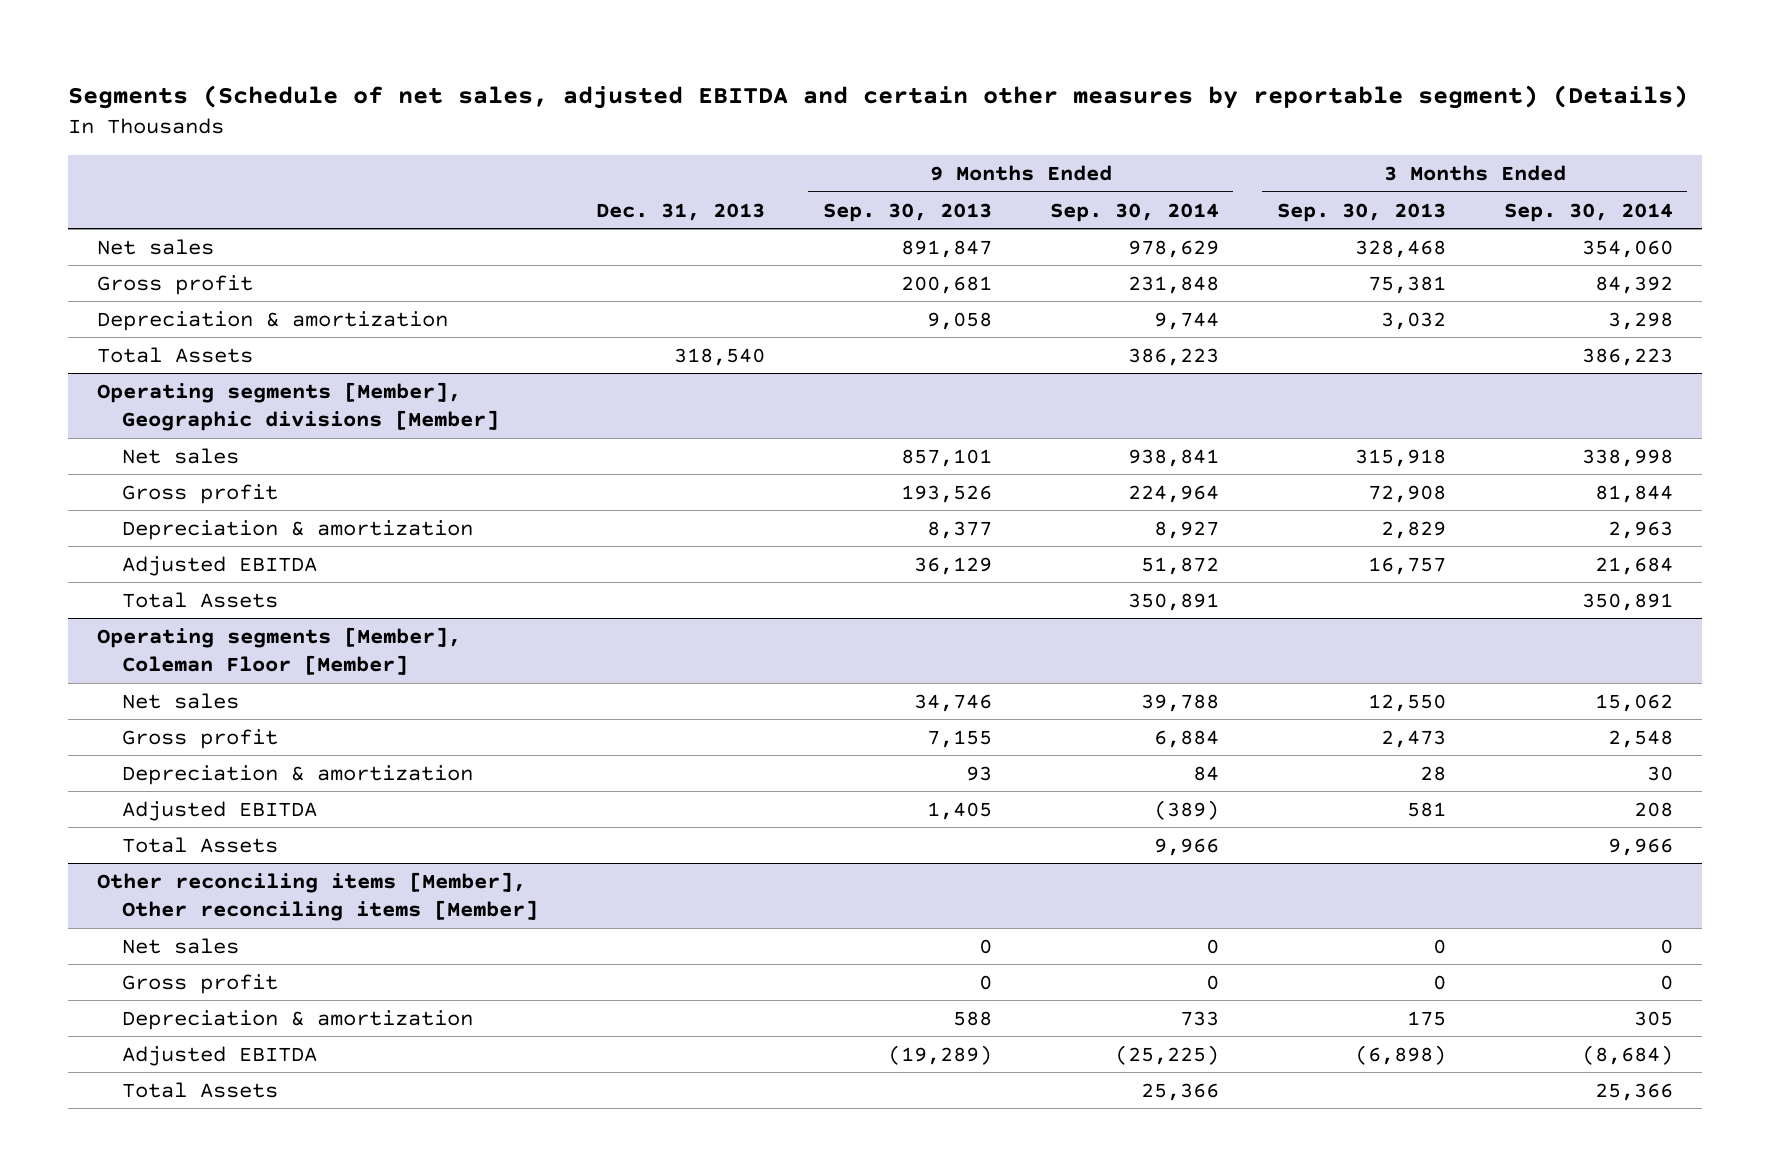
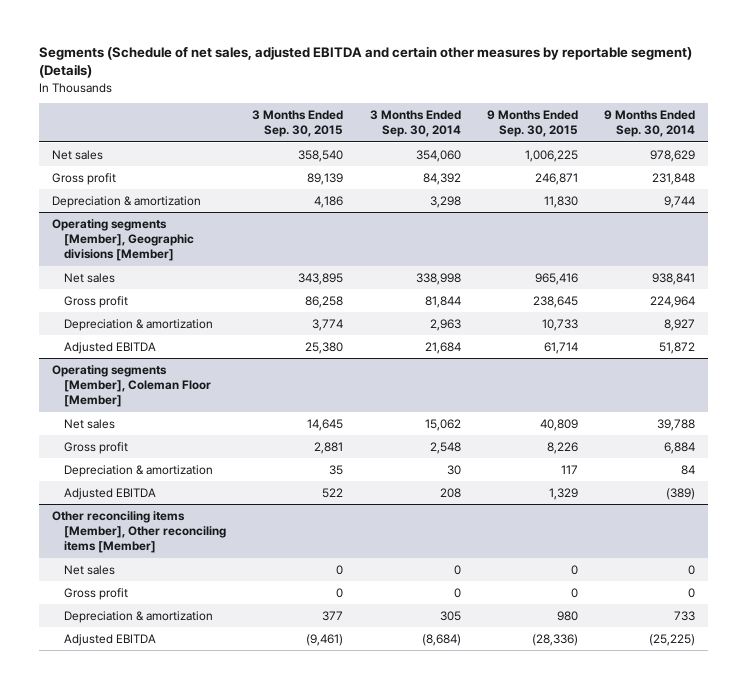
- | Dec. 31, 2013 | 9 Months Ended Sep. 30, 2013 | 9 Months Ended Sep. 30, 2014 | 3 Months Ended Sep. 30, 2013 | 3 Months Ended Sep. 30, 2014
+ | 3 Months Ended Sep. 30, 2015 | 3 Months Ended Sep. 30, 2014 | 9 Months Ended Sep. 30, 2015 | 9 Months Ended Sep. 30, 2014
- Total Assets | 318,540 | | 386,223 | | 386,223
@ Operating segments [Member], Geographic divisions [Member]
- Total Assets | | | 350,891 | | 350,891
@ Operating segments [Member], Coleman Floor [Member]
- Total Assets | | | 9,966 | | 9,966
@ Other reconciling items [Member], Other reconciling items [Member]
- Total Assets | | | 25,366 | | 25,366

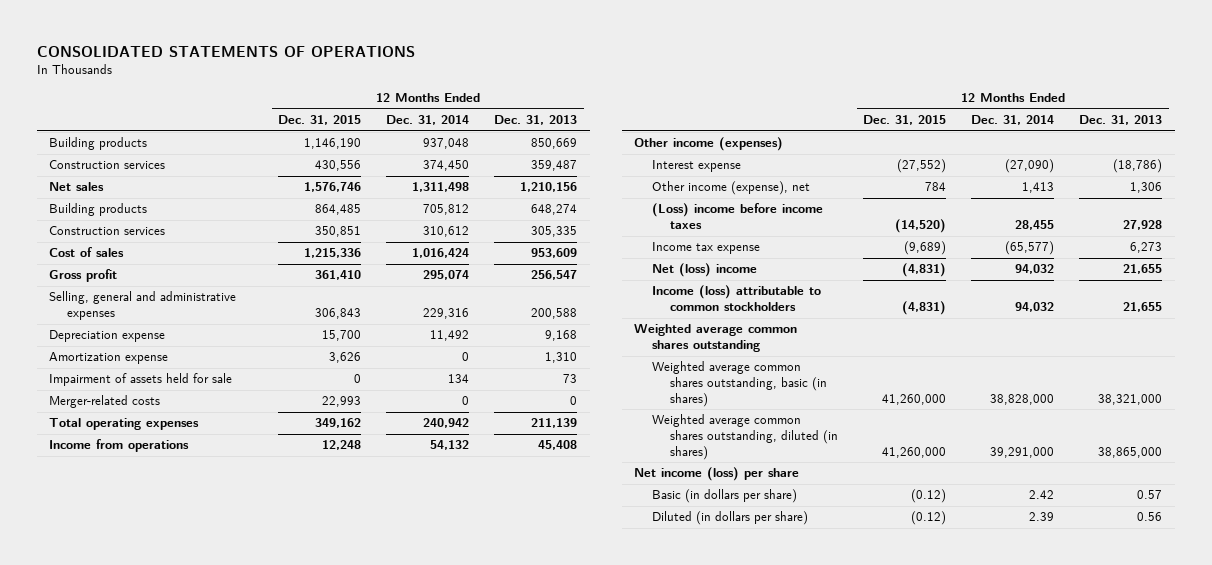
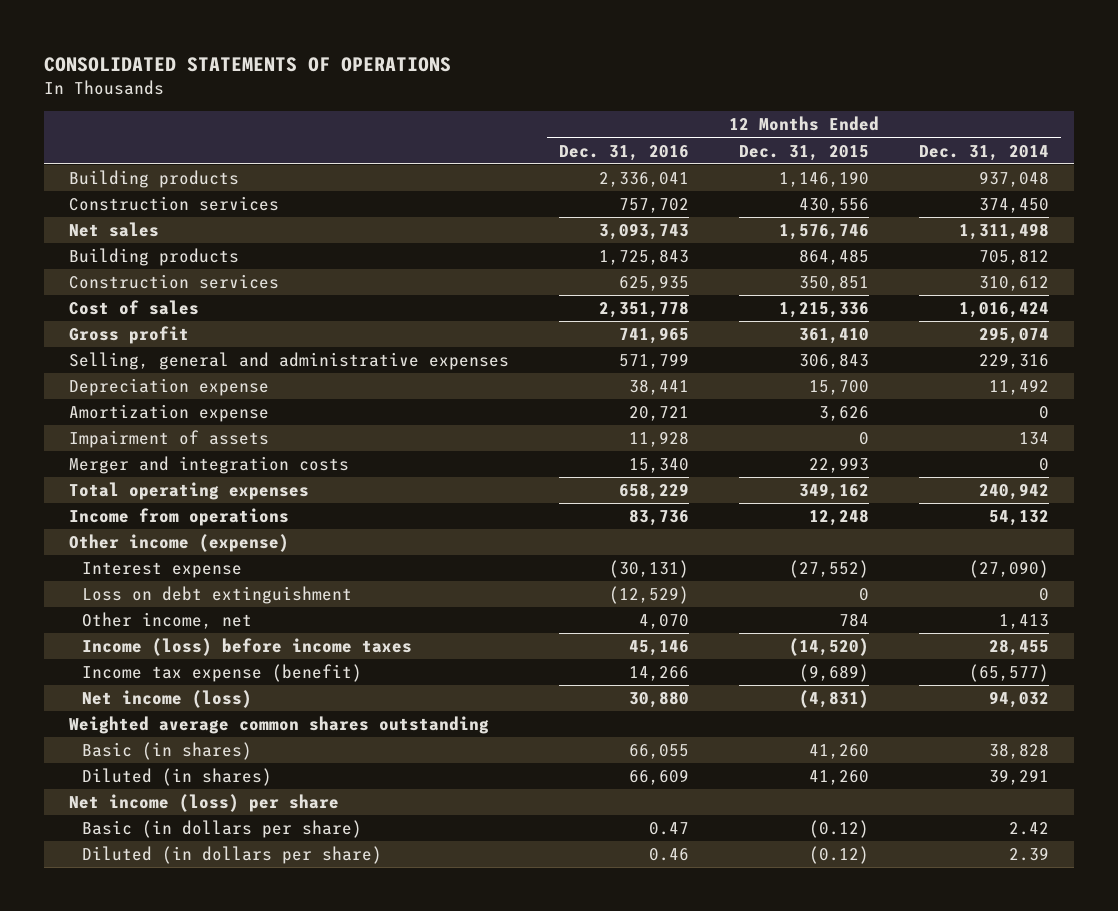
- | 12 Months Ended Dec. 31, 2015 | 12 Months Ended Dec. 31, 2014 | 12 Months Ended Dec. 31, 2013
+ | 12 Months Ended Dec. 31, 2016 | 12 Months Ended Dec. 31, 2015 | 12 Months Ended Dec. 31, 2014
- Impairment of assets held for sale | 0 | 134 | 73
- Merger-related costs | 22,993 | 0 | 0
+ Impairment of assets | 11,928 | 0 | 134
+ Merger and integration costs | 15,340 | 22,993 | 0
- Other income (expenses)
+ Other income (expense)
- Other income (expense), net | 784 | 1,413 | 1,306
- (Loss) income before income taxes | (14,520) | 28,455 | 27,928
- Income tax expense | (9,689) | (65,577) | 6,273
- Net (loss) income | (4,831) | 94,032 | 21,655
- Income (loss) attributable to common stockholders | (4,831) | 94,032 | 21,655
+ Loss on debt extinguishment | (12,529) | 0 | 0
+ Other income, net | 4,070 | 784 | 1,413
+ Income (loss) before income taxes | 45,146 | (14,520) | 28,455
+ Income tax expense (benefit) | 14,266 | (9,689) | (65,577)
+ Net income (loss) | 30,880 | (4,831) | 94,032
- Weighted average common shares outstanding, basic (in shares) | 41,260,000 | 38,828,000 | 38,321,000
- Weighted average common shares outstanding, diluted (in shares) | 41,260,000 | 39,291,000 | 38,865,000
+ Basic (in shares) | 66,055 | 41,260 | 38,828
+ Diluted (in shares) | 66,609 | 41,260 | 39,291

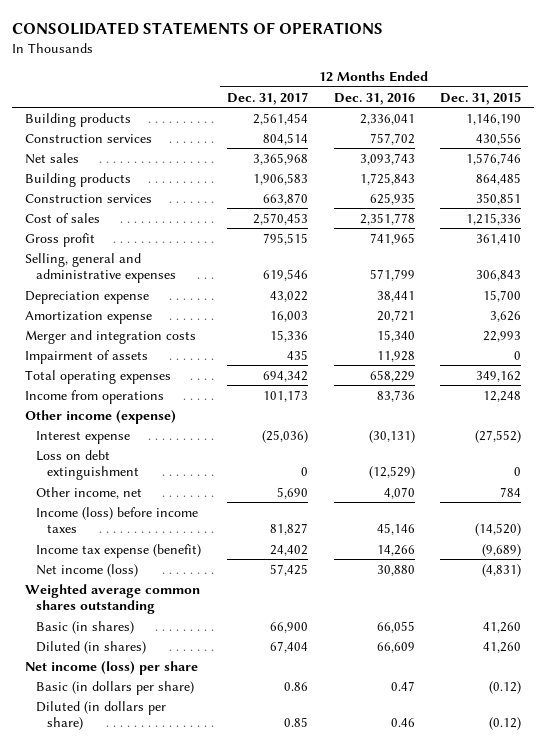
- | 12 Months Ended Dec. 31, 2016 | 12 Months Ended Dec. 31, 2015 | 12 Months Ended Dec. 31, 2014
+ | 12 Months Ended Dec. 31, 2017 | 12 Months Ended Dec. 31, 2016 | 12 Months Ended Dec. 31, 2015
moved down: Impairment of assets | 435 | 11,928 | 0

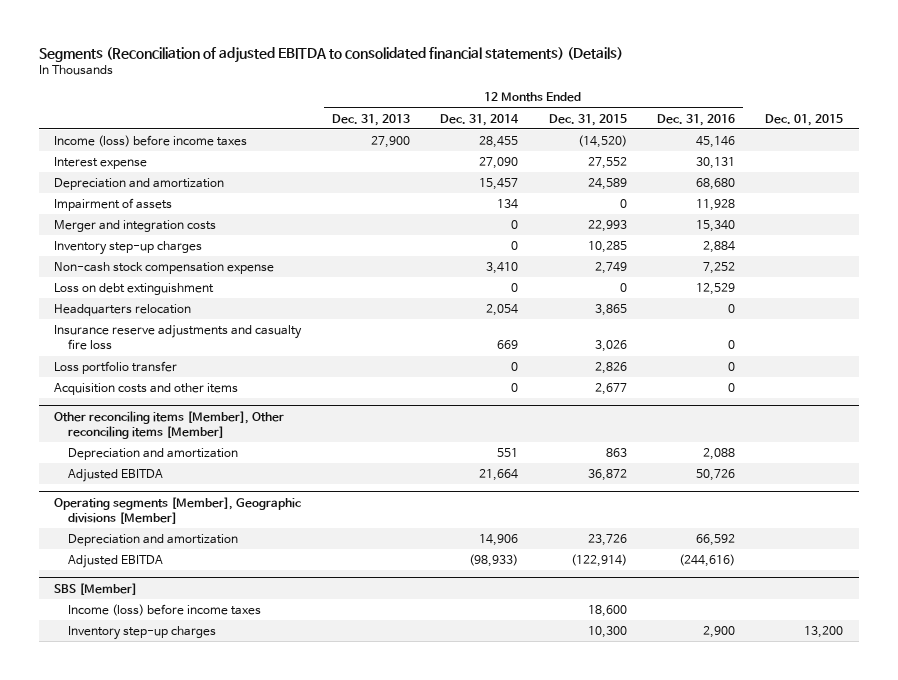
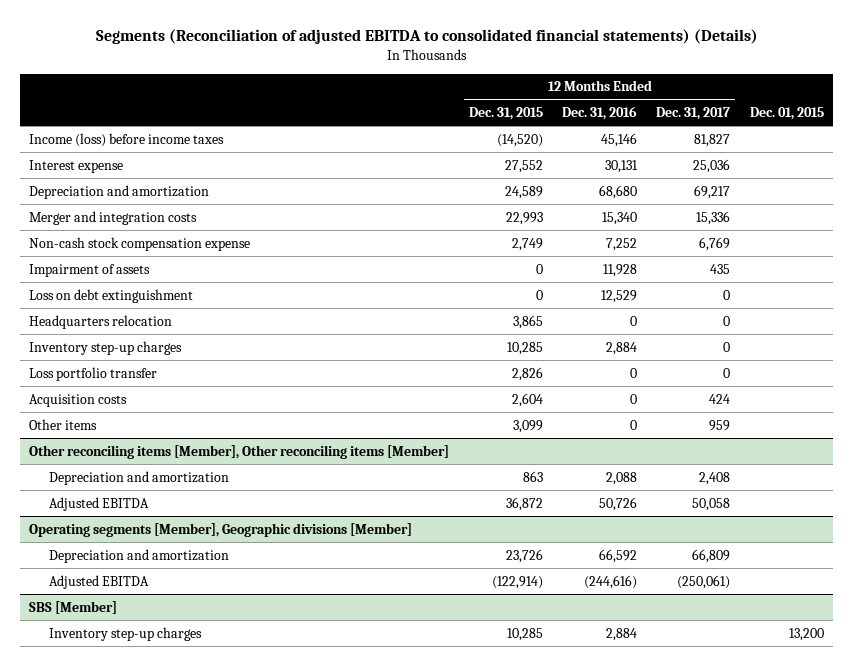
- | 12 Months Ended Dec. 31, 2013 | 12 Months Ended Dec. 31, 2014 | 12 Months Ended Dec. 31, 2015 | 12 Months Ended Dec. 31, 2016 | Dec. 01, 2015
+ | 12 Months Ended Dec. 31, 2015 | 12 Months Ended Dec. 31, 2016 | 12 Months Ended Dec. 31, 2017 | Dec. 01, 2015
moved down: Impairment of assets | 0 | 11,928 | 435 |
- Insurance reserve adjustments and casualty fire loss | | 669 | 3,026 | 0 |
moved down: Inventory step-up charges | 10,285 | 2,884 | 0 |
- Acquisition costs and other items | | 0 | 2,677 | 0 |
+ Acquisition costs | 2,604 | 0 | 424 |
+ Other items | 3,099 | 0 | 959 |
@ SBS [Member]
- Income (loss) before income taxes | | | 18,600 | |
- Inventory step-up charges | | | 10,300 | 2,900 | 13,200
+ Inventory step-up charges | 10,285 | 2,884 | | 13,200

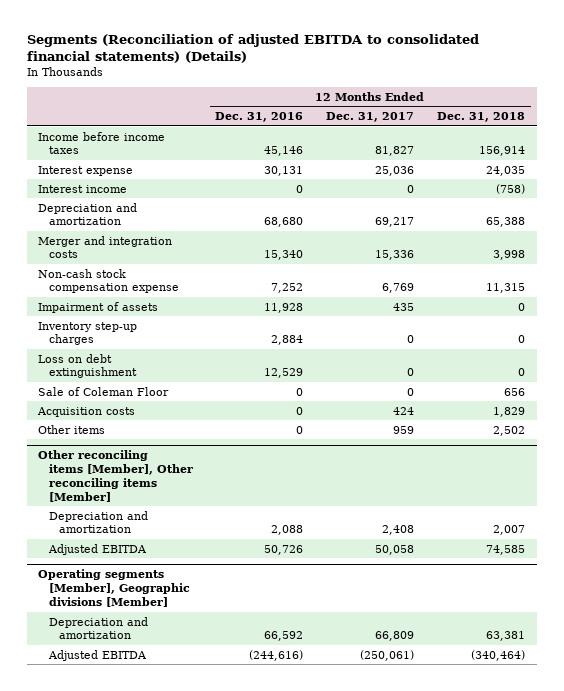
- | 12 Months Ended Dec. 31, 2015 | 12 Months Ended Dec. 31, 2016 | 12 Months Ended Dec. 31, 2017 | Dec. 01, 2015
+ | 12 Months Ended Dec. 31, 2016 | 12 Months Ended Dec. 31, 2017 | 12 Months Ended Dec. 31, 2018
- Income (loss) before income taxes | (14,520) | 45,146 | 81,827 |
+ Income before income taxes | 45,146 | 81,827 | 156,914
+ Interest income | 0 | 0 | (758)
- Headquarters relocation | 3,865 | 0 | 0 |
- Loss portfolio transfer | 2,826 | 0 | 0 |
moved down: Loss on debt extinguishment | 12,529 | 0 | 0
+ Sale of Coleman Floor | 0 | 0 | 656
- SBS [Member]
- Inventory step-up charges | 10,285 | 2,884 | | 13,200

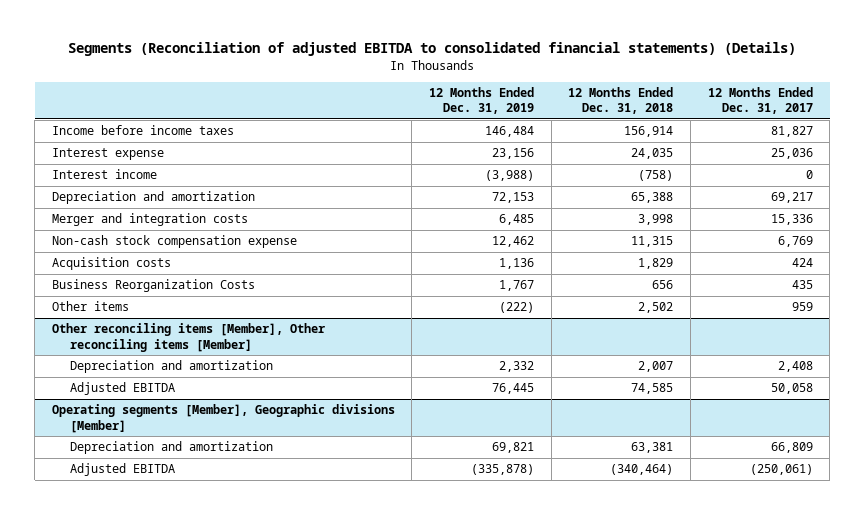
- | 12 Months Ended Dec. 31, 2016 | 12 Months Ended Dec. 31, 2017 | 12 Months Ended Dec. 31, 2018
+ | 12 Months Ended Dec. 31, 2019 | 12 Months Ended Dec. 31, 2018 | 12 Months Ended Dec. 31, 2017
- Impairment of assets | 11,928 | 435 | 0
- Inventory step-up charges | 2,884 | 0 | 0
- Loss on debt extinguishment | 12,529 | 0 | 0
- Sale of Coleman Floor | 0 | 0 | 656
+ Business Reorganization Costs | 1,767 | 656 | 435

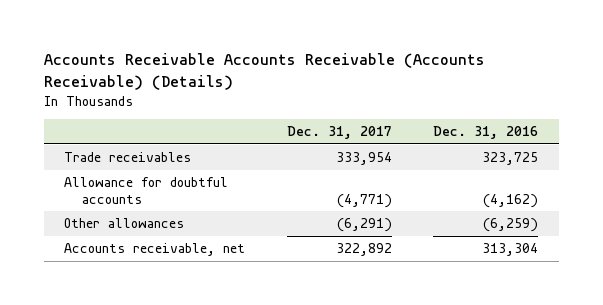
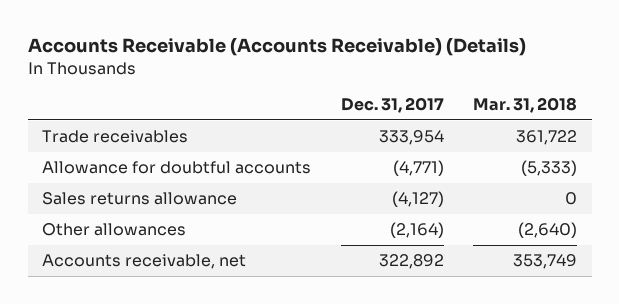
- Accounts Receivable Accounts Receivable (Accounts Receivable) (Details)
+ Accounts Receivable (Accounts Receivable) (Details)
- | Dec. 31, 2017 | Dec. 31, 2016
+ | Dec. 31, 2017 | Mar. 31, 2018
- Other allowances | (6,291) | (6,259)
+ Sales returns allowance | (4,127) | 0
+ Other allowances | (2,164) | (2,640)

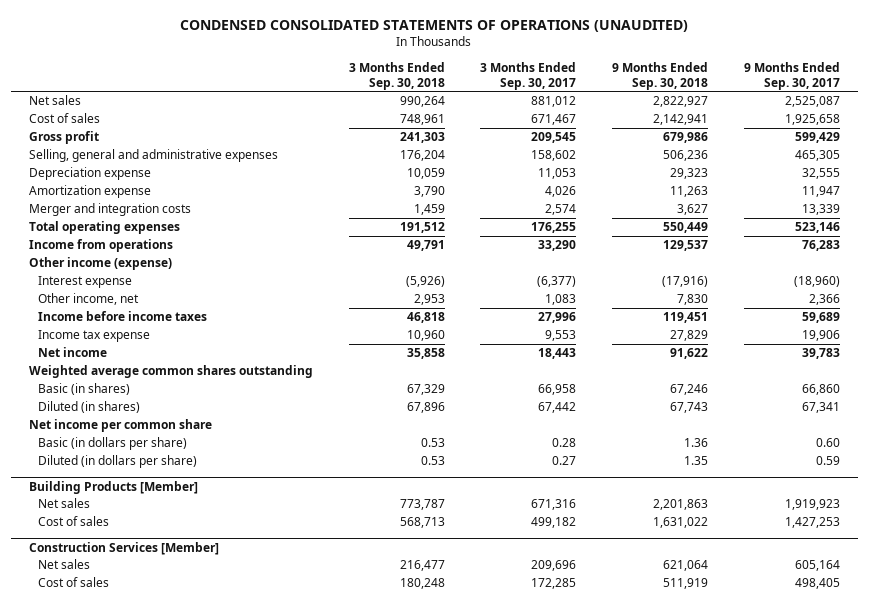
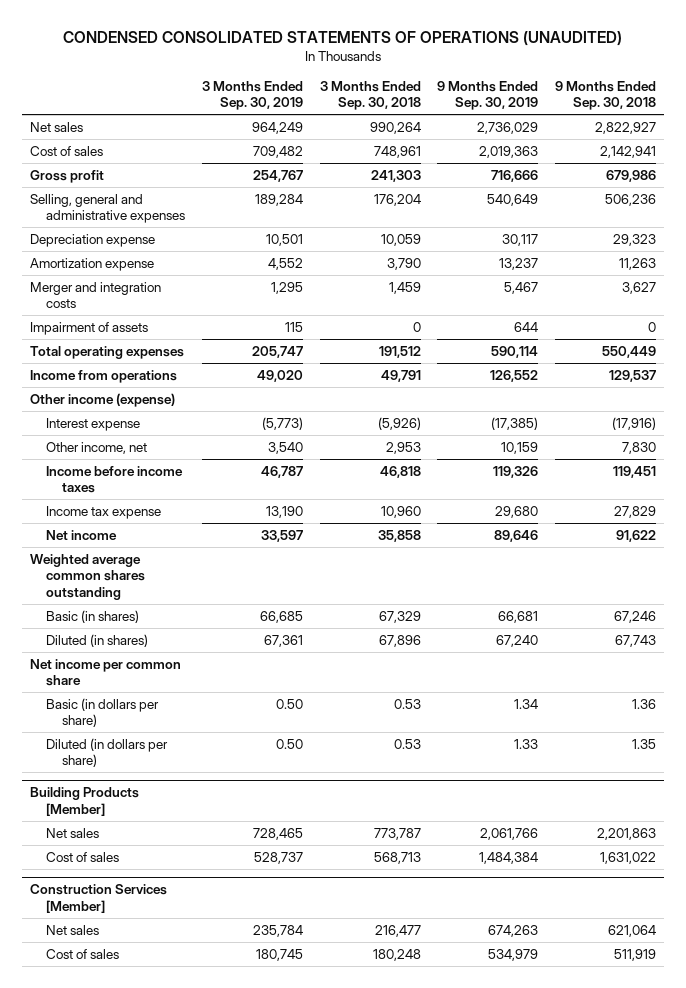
- | 3 Months Ended Sep. 30, 2018 | 3 Months Ended Sep. 30, 2017 | 9 Months Ended Sep. 30, 2018 | 9 Months Ended Sep. 30, 2017
+ | 3 Months Ended Sep. 30, 2019 | 3 Months Ended Sep. 30, 2018 | 9 Months Ended Sep. 30, 2019 | 9 Months Ended Sep. 30, 2018
+ Impairment of assets | 115 | 0 | 644 | 0

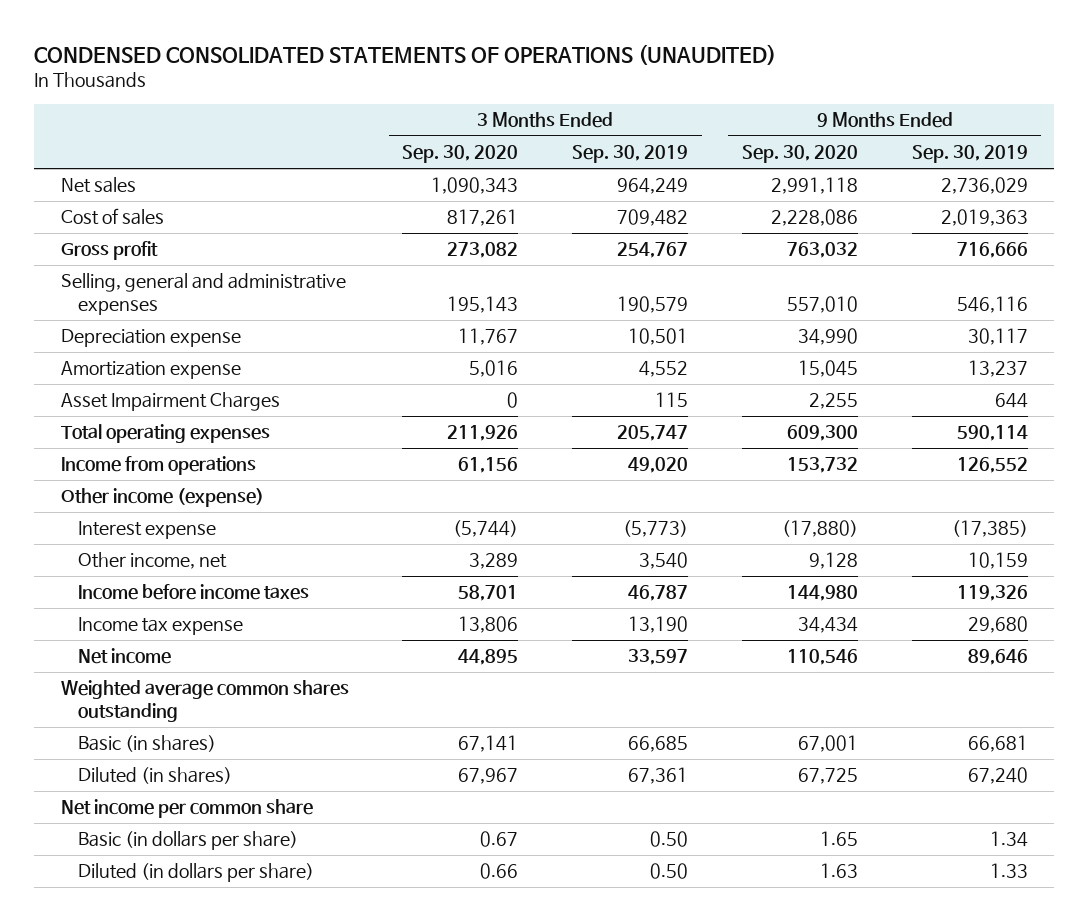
- | 3 Months Ended Sep. 30, 2019 | 3 Months Ended Sep. 30, 2018 | 9 Months Ended Sep. 30, 2019 | 9 Months Ended Sep. 30, 2018
+ | 3 Months Ended Sep. 30, 2020 | 3 Months Ended Sep. 30, 2019 | 9 Months Ended Sep. 30, 2020 | 9 Months Ended Sep. 30, 2019
- Selling, general and administrative expenses | 189,284 | 176,204 | 540,649 | 506,236
+ Selling, general and administrative expenses | 195,143 | 190,579 | 557,010 | 546,116
- Merger and integration costs | 1,295 | 1,459 | 5,467 | 3,627
- Impairment of assets | 115 | 0 | 644 | 0
+ Asset Impairment Charges | 0 | 115 | 2,255 | 644
- Building Products [Member]
- Net sales | 728,465 | 773,787 | 2,061,766 | 2,201,863
- Cost of sales | 528,737 | 568,713 | 1,484,384 | 1,631,022
- Construction Services [Member]
- Net sales | 235,784 | 216,477 | 674,263 | 621,064
- Cost of sales | 180,745 | 180,248 | 534,979 | 511,919

